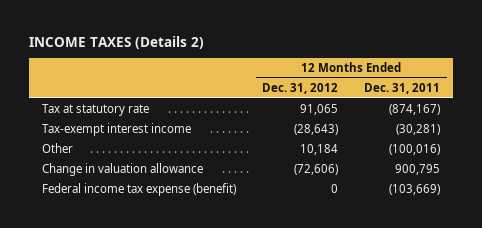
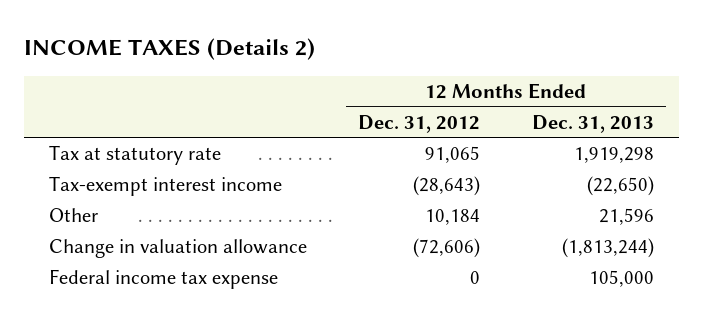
- | 12 Months Ended Dec. 31, 2012 | 12 Months Ended Dec. 31, 2011
+ | 12 Months Ended Dec. 31, 2012 | 12 Months Ended Dec. 31, 2013
- Federal income tax expense (benefit) | 0 | (103,669)
+ Federal income tax expense | 0 | 105,000

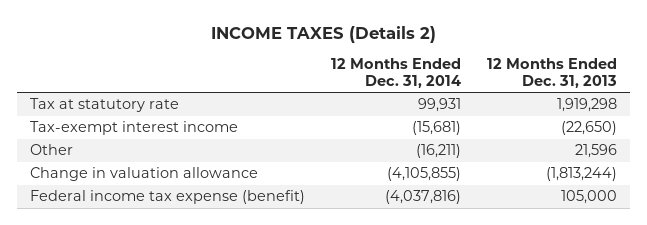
- | 12 Months Ended Dec. 31, 2012 | 12 Months Ended Dec. 31, 2013
+ | 12 Months Ended Dec. 31, 2014 | 12 Months Ended Dec. 31, 2013
- Federal income tax expense | 0 | 105,000
+ Federal income tax expense (benefit) | (4,037,816) | 105,000

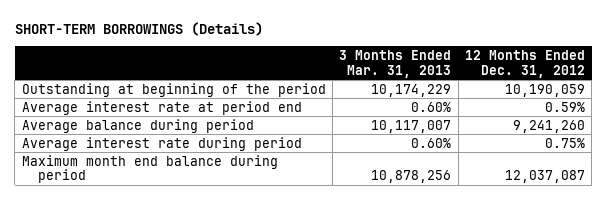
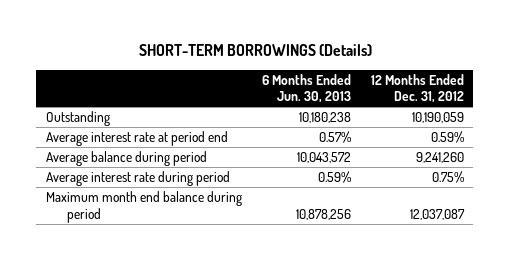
- | 3 Months Ended Mar. 31, 2013 | 12 Months Ended Dec. 31, 2012
+ | 6 Months Ended Jun. 30, 2013 | 12 Months Ended Dec. 31, 2012
- Outstanding at beginning of the period | 10,174,229 | 10,190,059
+ Outstanding | 10,180,238 | 10,190,059

